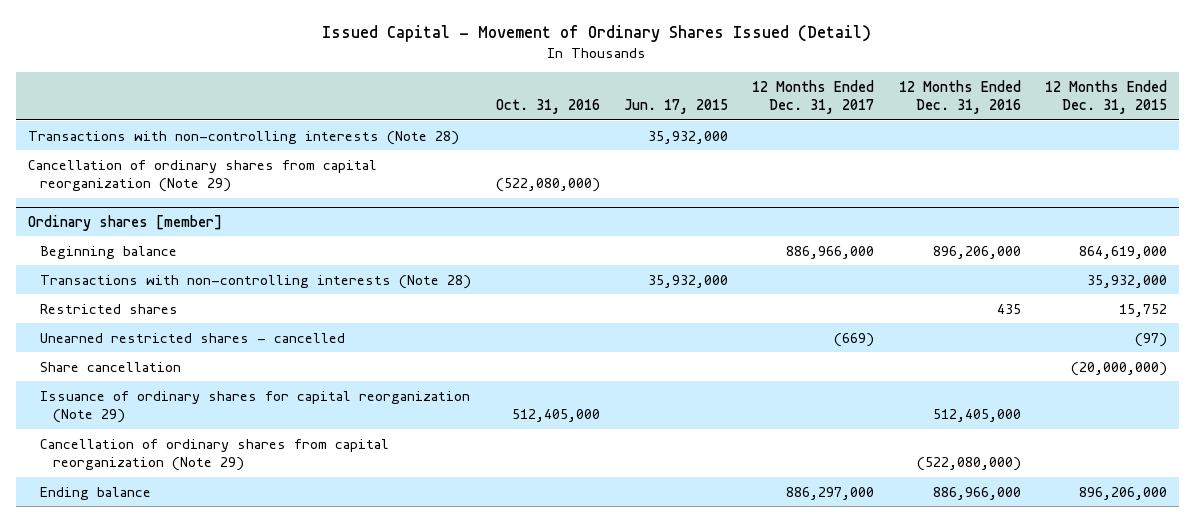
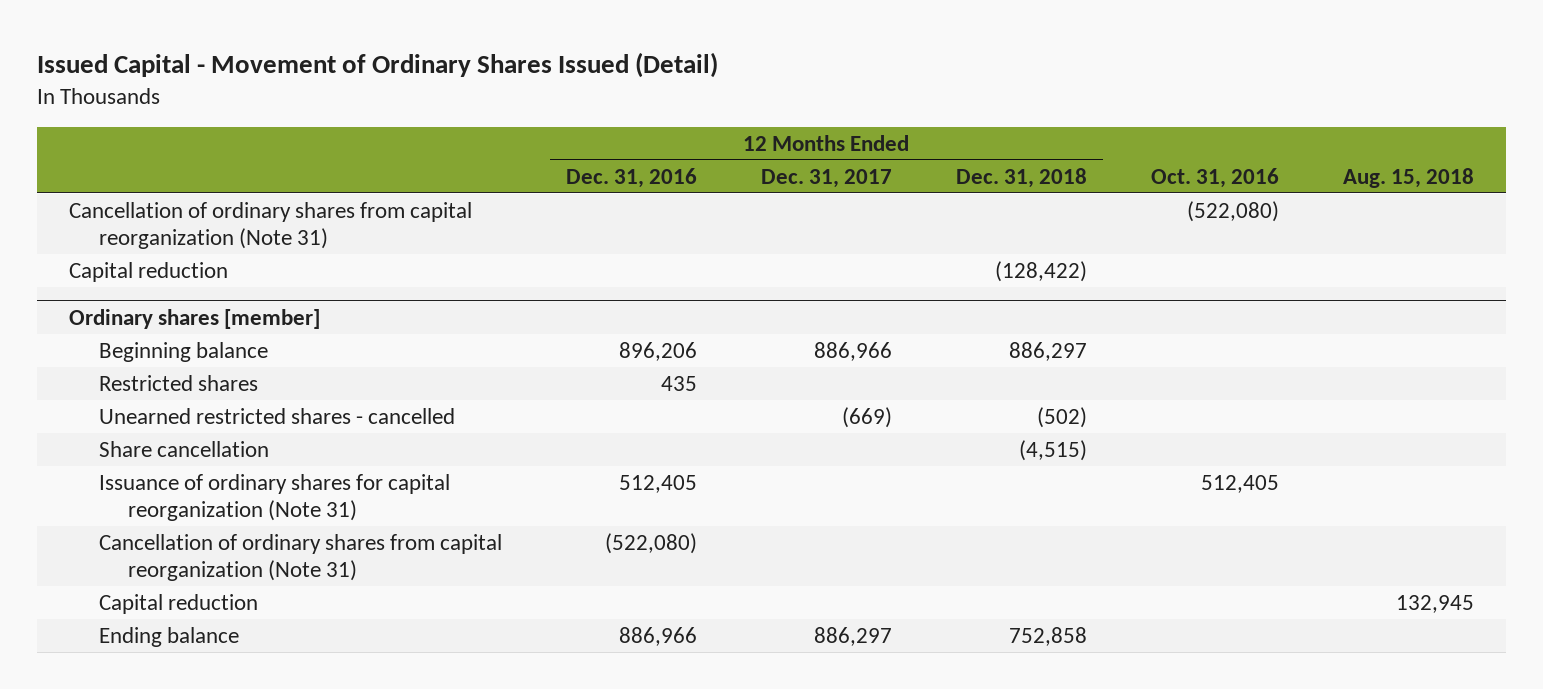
- | Oct. 31, 2016 | Jun. 17, 2015 | 12 Months Ended Dec. 31, 2017 | 12 Months Ended Dec. 31, 2016 | 12 Months Ended Dec. 31, 2015
+ | 12 Months Ended Dec. 31, 2016 | 12 Months Ended Dec. 31, 2017 | 12 Months Ended Dec. 31, 2018 | Oct. 31, 2016 | Aug. 15, 2018
- Transactions with non-controlling interests (Note 28) | | 35,932,000 | | |
- Cancellation of ordinary shares from capital reorganization (Note 29) | (522,080,000) | | | |
+ Cancellation of ordinary shares from capital reorganization (Note 31) | | | | (522,080) |
+ Capital reduction | | | (128,422) | |
@ Ordinary shares [member]
- Beginning balance | | | 886,966,000 | 896,206,000 | 864,619,000
- Transactions with non-controlling interests (Note 28) | | 35,932,000 | | | 35,932,000
+ Beginning balance | 896,206 | 886,966 | 886,297 | |
- Issuance of ordinary shares for capital reorganization (Note 29) | 512,405,000 | | | 512,405,000 |
- Cancellation of ordinary shares from capital reorganization (Note 29) | | | | (522,080,000) |
- Ending balance | | | 886,297,000 | 886,966,000 | 896,206,000
+ Issuance of ordinary shares for capital reorganization (Note 31) | 512,405 | | | 512,405 |
+ Cancellation of ordinary shares from capital reorganization (Note 31) | (522,080) | | | |
+ Capital reduction | | | | | 132,945
+ Ending balance | 886,966 | 886,297 | 752,858 | |

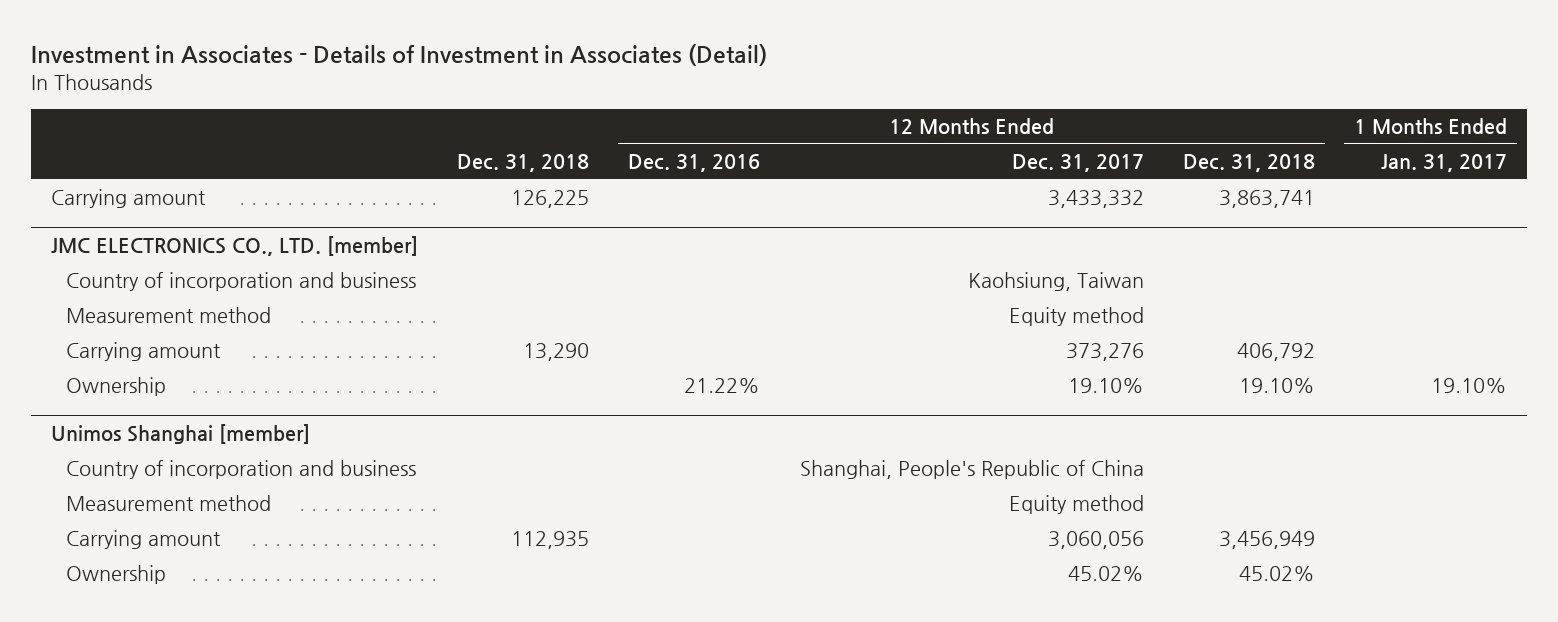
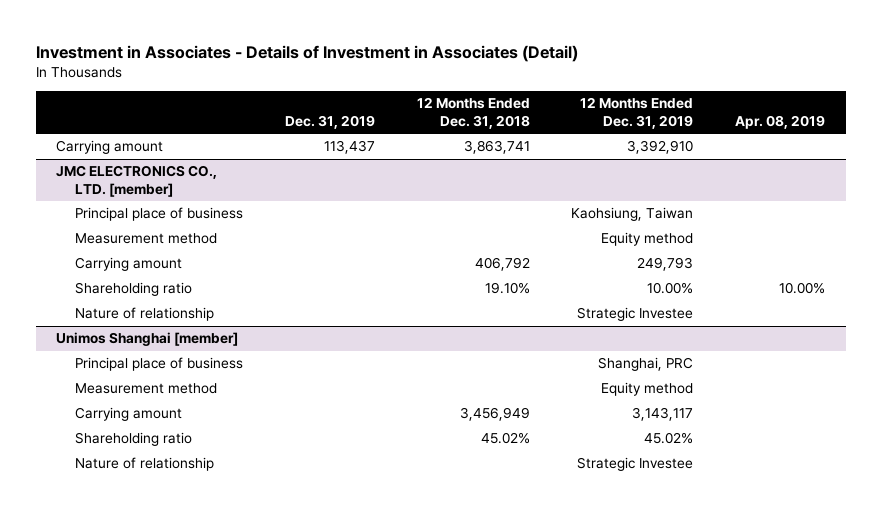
- | Dec. 31, 2018 | 12 Months Ended Dec. 31, 2016 | 12 Months Ended Dec. 31, 2017 | 12 Months Ended Dec. 31, 2018 | 1 Months Ended Jan. 31, 2017
+ | Dec. 31, 2019 | 12 Months Ended Dec. 31, 2018 | 12 Months Ended Dec. 31, 2019 | Apr. 08, 2019
@ JMC ELECTRONICS CO., LTD. [member]
- Country of incorporation and business | | | Kaohsiung, Taiwan | |
+ Principal place of business | | | Kaohsiung, Taiwan |
- Ownership | | 21.22% | 19.10% | 19.10% | 19.10%
+ Shareholding ratio | | 19.10% | 10.00% | 10.00%
+ Nature of relationship | | | Strategic Investee |
@ Unimos Shanghai [member]
- Country of incorporation and business | | | Shanghai, People's Republic of China | |
+ Principal place of business | | | Shanghai, PRC |
- Ownership | | | 45.02% | 45.02% |
+ Shareholding ratio | | 45.02% | 45.02% |
+ Nature of relationship | | | Strategic Investee |

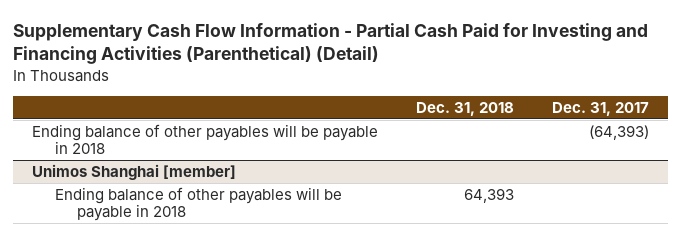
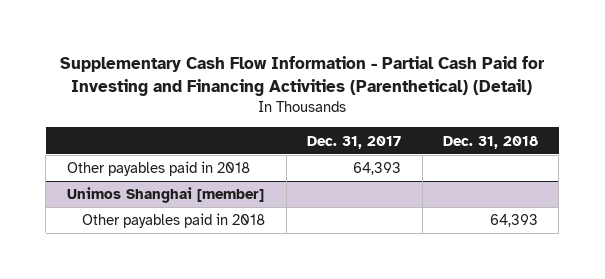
- | Dec. 31, 2018 | Dec. 31, 2017
+ | Dec. 31, 2017 | Dec. 31, 2018
- Ending balance of other payables will be payable in 2018 | | (64,393)
+ Other payables paid in 2018 | 64,393 |
@ Unimos Shanghai [member]
- Ending balance of other payables will be payable in 2018 | 64,393 |
+ Other payables paid in 2018 | | 64,393

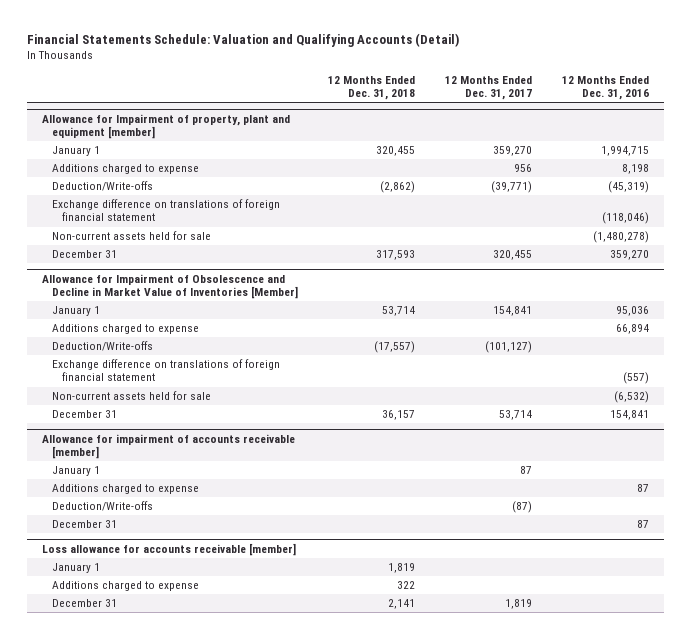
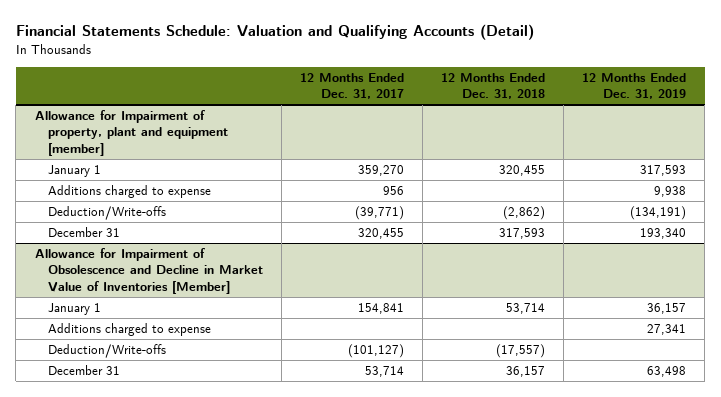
- | 12 Months Ended Dec. 31, 2018 | 12 Months Ended Dec. 31, 2017 | 12 Months Ended Dec. 31, 2016
+ | 12 Months Ended Dec. 31, 2017 | 12 Months Ended Dec. 31, 2018 | 12 Months Ended Dec. 31, 2019
@ Allowance for Impairment of property, plant and equipment [member]
- Exchange difference on translations of foreign financial statement | | | (118,046)
- Non-current assets held for sale | | | (1,480,278)
@ Allowance for Impairment of Obsolescence and Decline in Market Value of Inventories [Member]
- Exchange difference on translations of foreign financial statement | | | (557)
- Non-current assets held for sale | | | (6,532)
- Allowance for impairment of accounts receivable [member]
- January 1 | | 87 |
- Additions charged to expense | | | 87
- Deduction/Write-offs | | (87) |
- December 31 | | | 87
- Loss allowance for accounts receivable [member]
- January 1 | 1,819 | |
- Additions charged to expense | 322 | |
- December 31 | 2,141 | 1,819 |

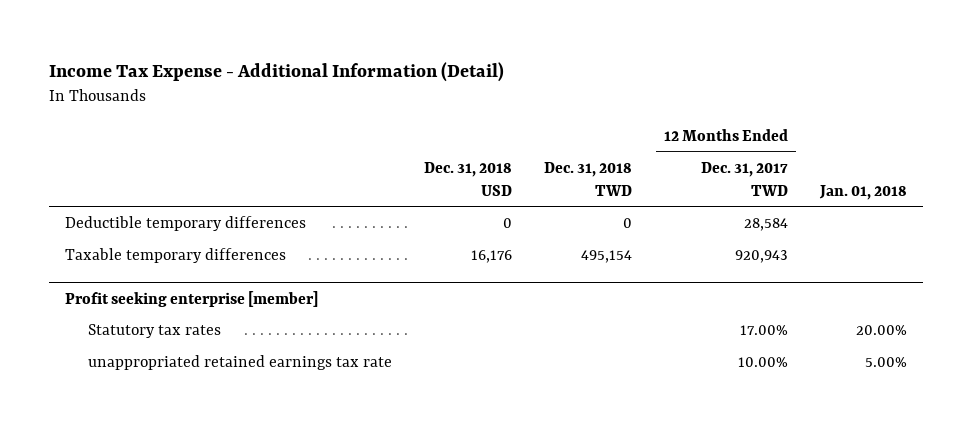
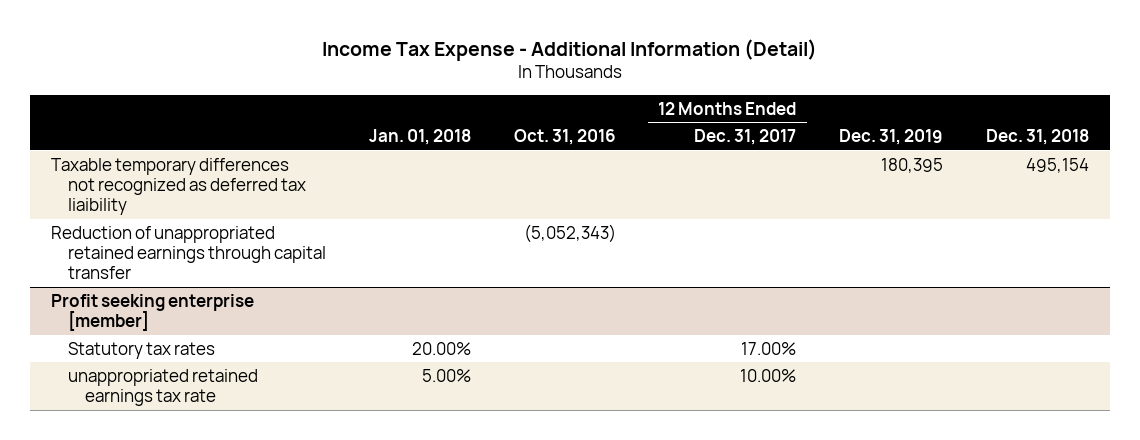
- | Dec. 31, 2018 USD | Dec. 31, 2018 TWD | 12 Months Ended Dec. 31, 2017 TWD | Jan. 01, 2018
+ | Jan. 01, 2018 | Oct. 31, 2016 | 12 Months Ended Dec. 31, 2017 | Dec. 31, 2019 | Dec. 31, 2018
- Deductible temporary differences | 0 | 0 | 28,584 |
- Taxable temporary differences | 16,176 | 495,154 | 920,943 |
+ Taxable temporary differences not recognized as deferred tax liaibility | | | | 180,395 | 495,154
+ Reduction of unappropriated retained earnings through capital transfer | | (5,052,343) | | |

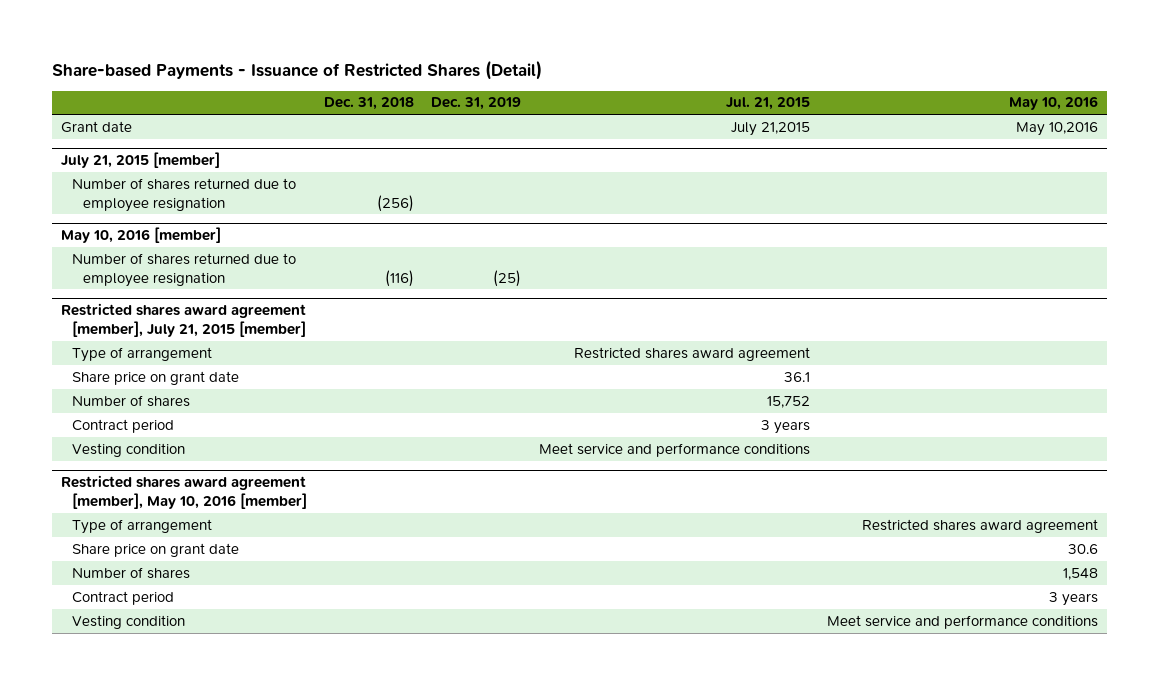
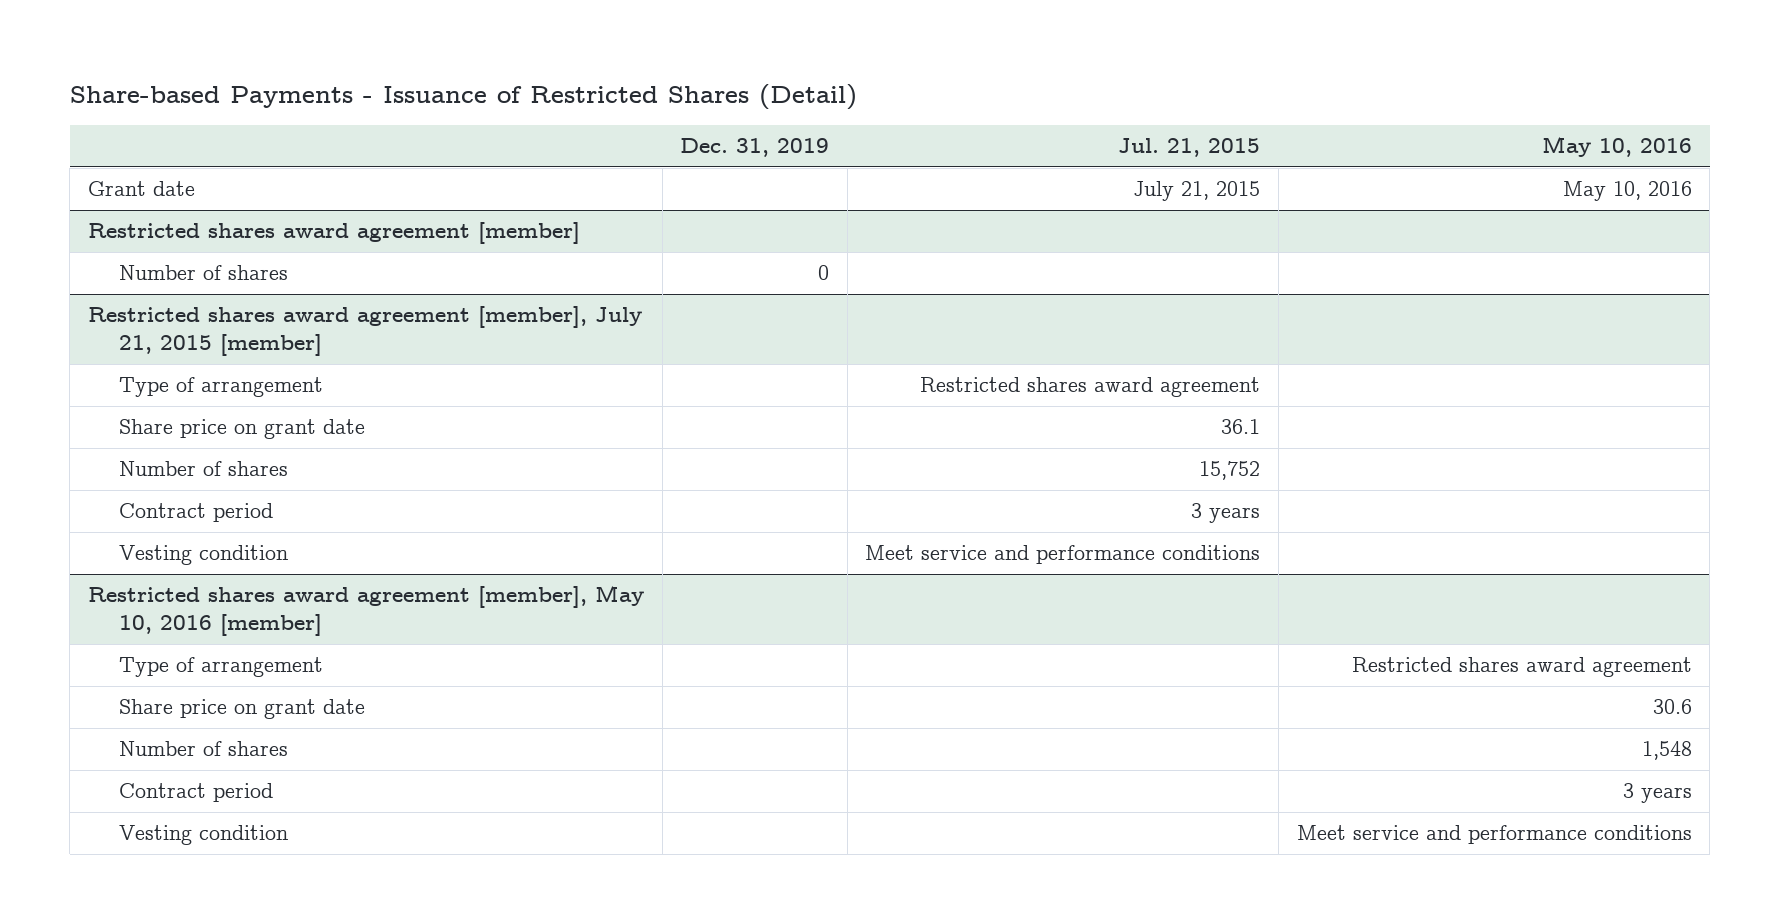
- | Dec. 31, 2018 | Dec. 31, 2019 | Jul. 21, 2015 | May 10, 2016
+ | Dec. 31, 2019 | Jul. 21, 2015 | May 10, 2016
- Grant date | | | July 21,2015 | May 10,2016
- July 21, 2015 [member]
- Number of shares returned due to employee resignation | (256) | | |
- May 10, 2016 [member]
- Number of shares returned due to employee resignation | (116) | (25) | |
+ Grant date | | July 21, 2015 | May 10, 2016
+ Restricted shares award agreement [member]
+ Number of shares | 0 | |

